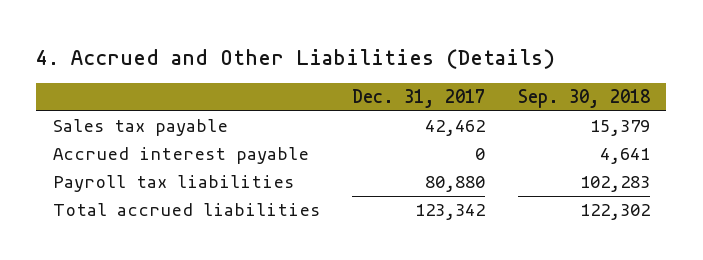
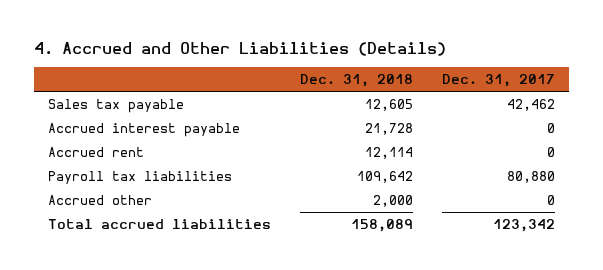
- | Dec. 31, 2017 | Sep. 30, 2018
+ | Dec. 31, 2018 | Dec. 31, 2017
+ Accrued rent | 12,114 | 0
+ Accrued other | 2,000 | 0

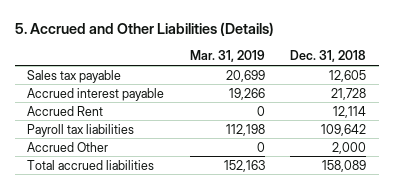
- 4. Accrued and Other Liabilities (Details)
+ 5. Accrued and Other Liabilities (Details)
- | Dec. 31, 2018 | Dec. 31, 2017
+ | Mar. 31, 2019 | Dec. 31, 2018
- Accrued rent | 12,114 | 0
+ Accrued Rent | 0 | 12,114
- Accrued other | 2,000 | 0
+ Accrued Other | 0 | 2,000

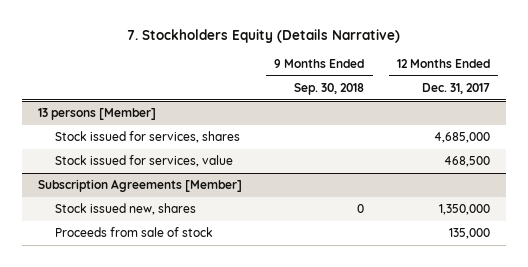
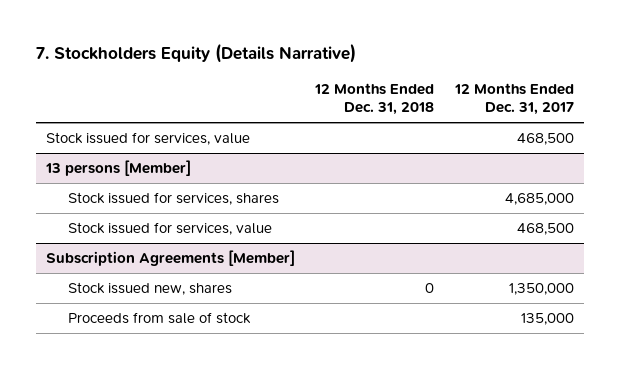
- | 9 Months Ended Sep. 30, 2018 | 12 Months Ended Dec. 31, 2017
+ | 12 Months Ended Dec. 31, 2018 | 12 Months Ended Dec. 31, 2017
+ Stock issued for services, value | | 468,500

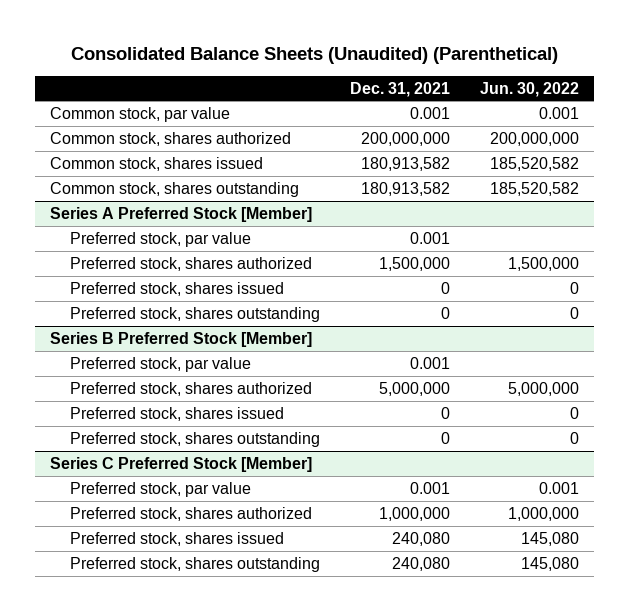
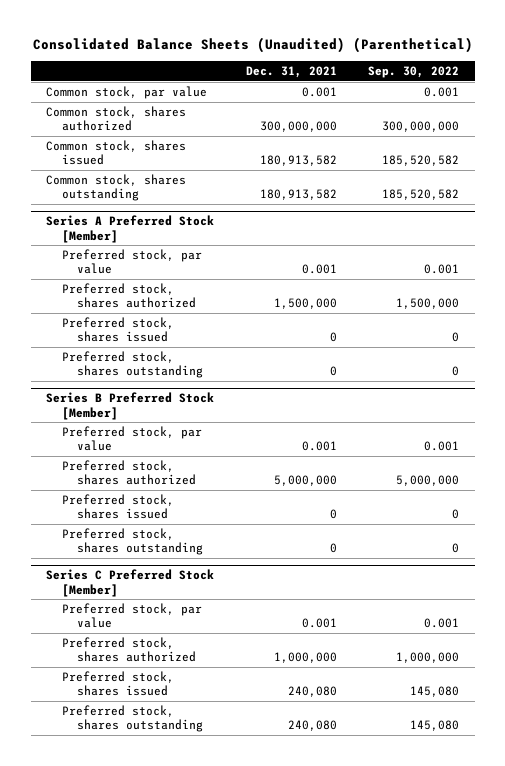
- | Dec. 31, 2021 | Jun. 30, 2022
+ | Dec. 31, 2021 | Sep. 30, 2022
- Common stock, shares authorized | 200,000,000 | 200,000,000
+ Common stock, shares authorized | 300,000,000 | 300,000,000

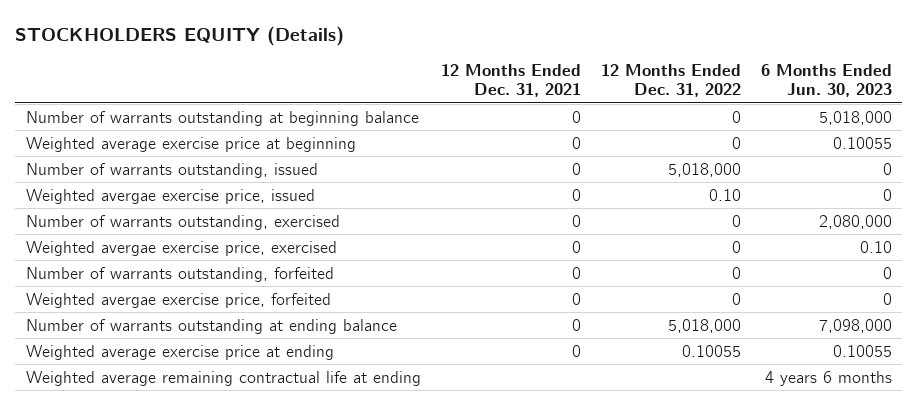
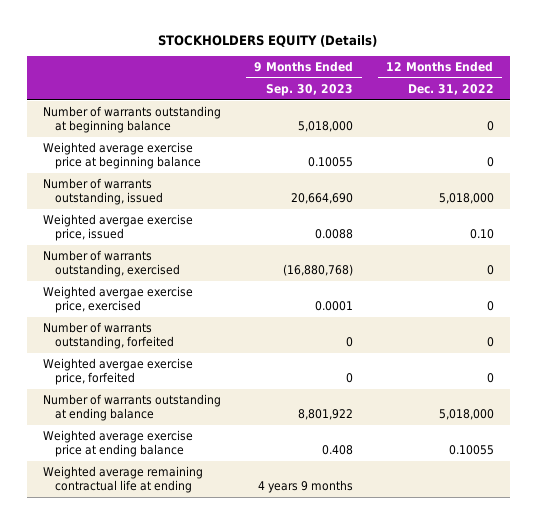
- | 12 Months Ended Dec. 31, 2021 | 12 Months Ended Dec. 31, 2022 | 6 Months Ended Jun. 30, 2023
+ | 9 Months Ended Sep. 30, 2023 | 12 Months Ended Dec. 31, 2022
- Weighted average exercise price at beginning | 0 | 0 | 0.10055
+ Weighted average exercise price at beginning balance | 0.10055 | 0
- Weighted average exercise price at ending | 0 | 0.10055 | 0.10055
+ Weighted average exercise price at ending balance | 0.408 | 0.10055

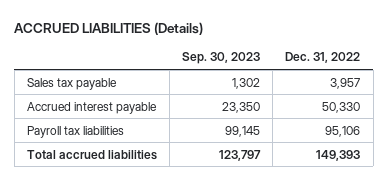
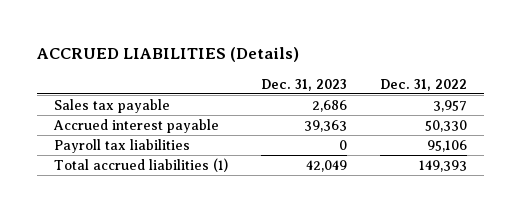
- | Sep. 30, 2023 | Dec. 31, 2022
+ | Dec. 31, 2023 | Dec. 31, 2022
- Total accrued liabilities | 123,797 | 149,393
+ Total accrued liabilities (1) | 42,049 | 149,393

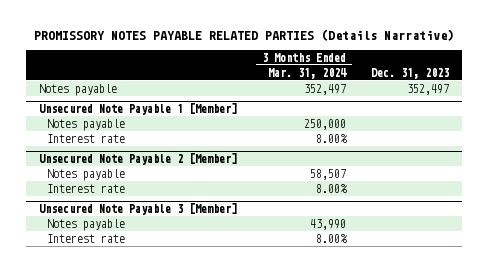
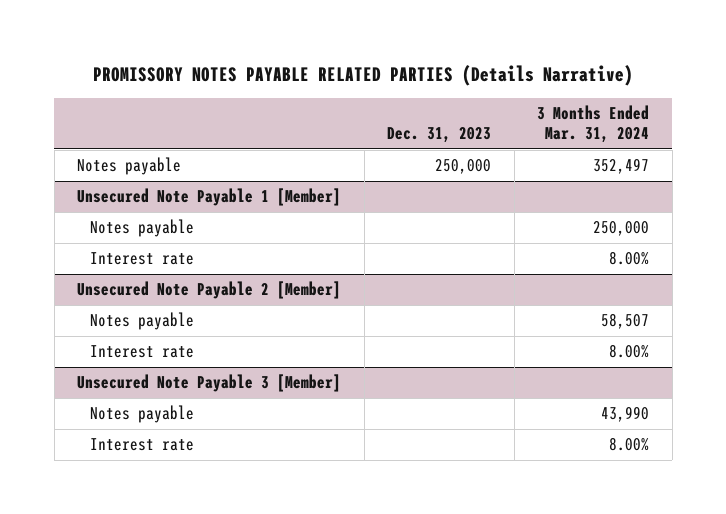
- | 3 Months Ended Mar. 31, 2024 | Dec. 31, 2023
+ | Dec. 31, 2023 | 3 Months Ended Mar. 31, 2024
- Notes payable | 352,497 | 352,497
+ Notes payable | 250,000 | 352,497

